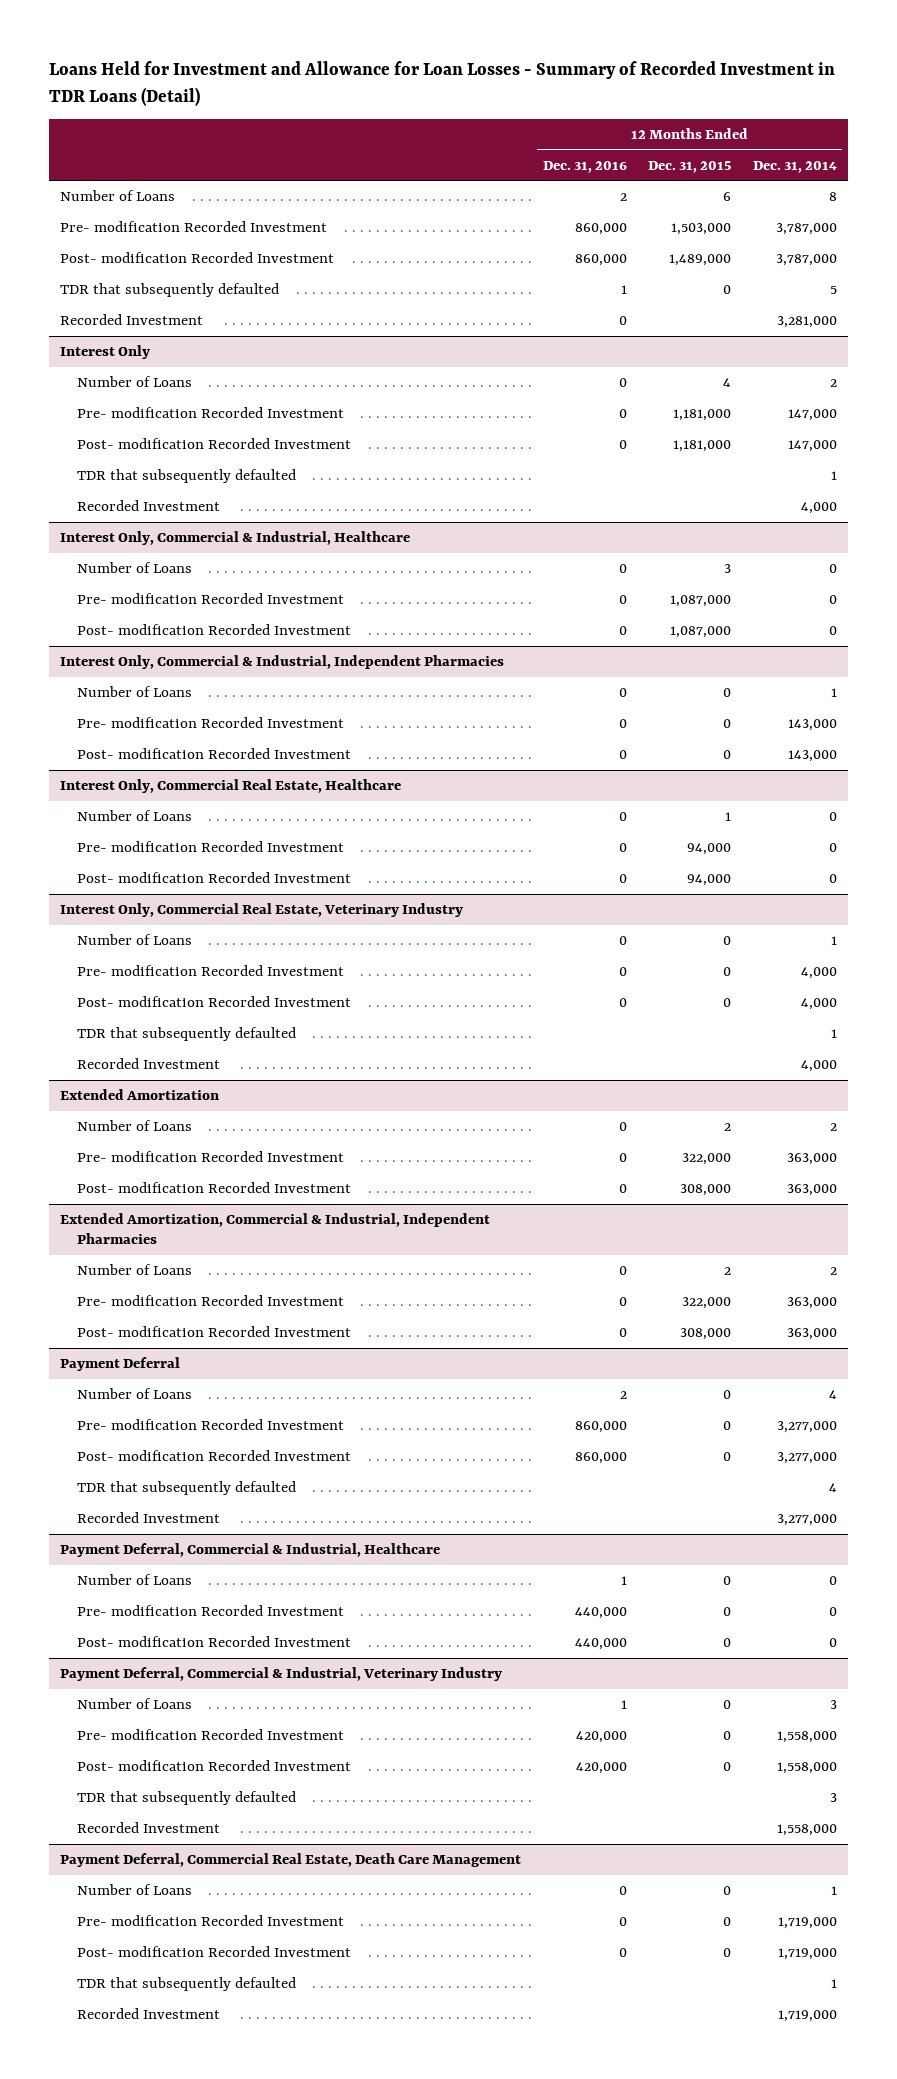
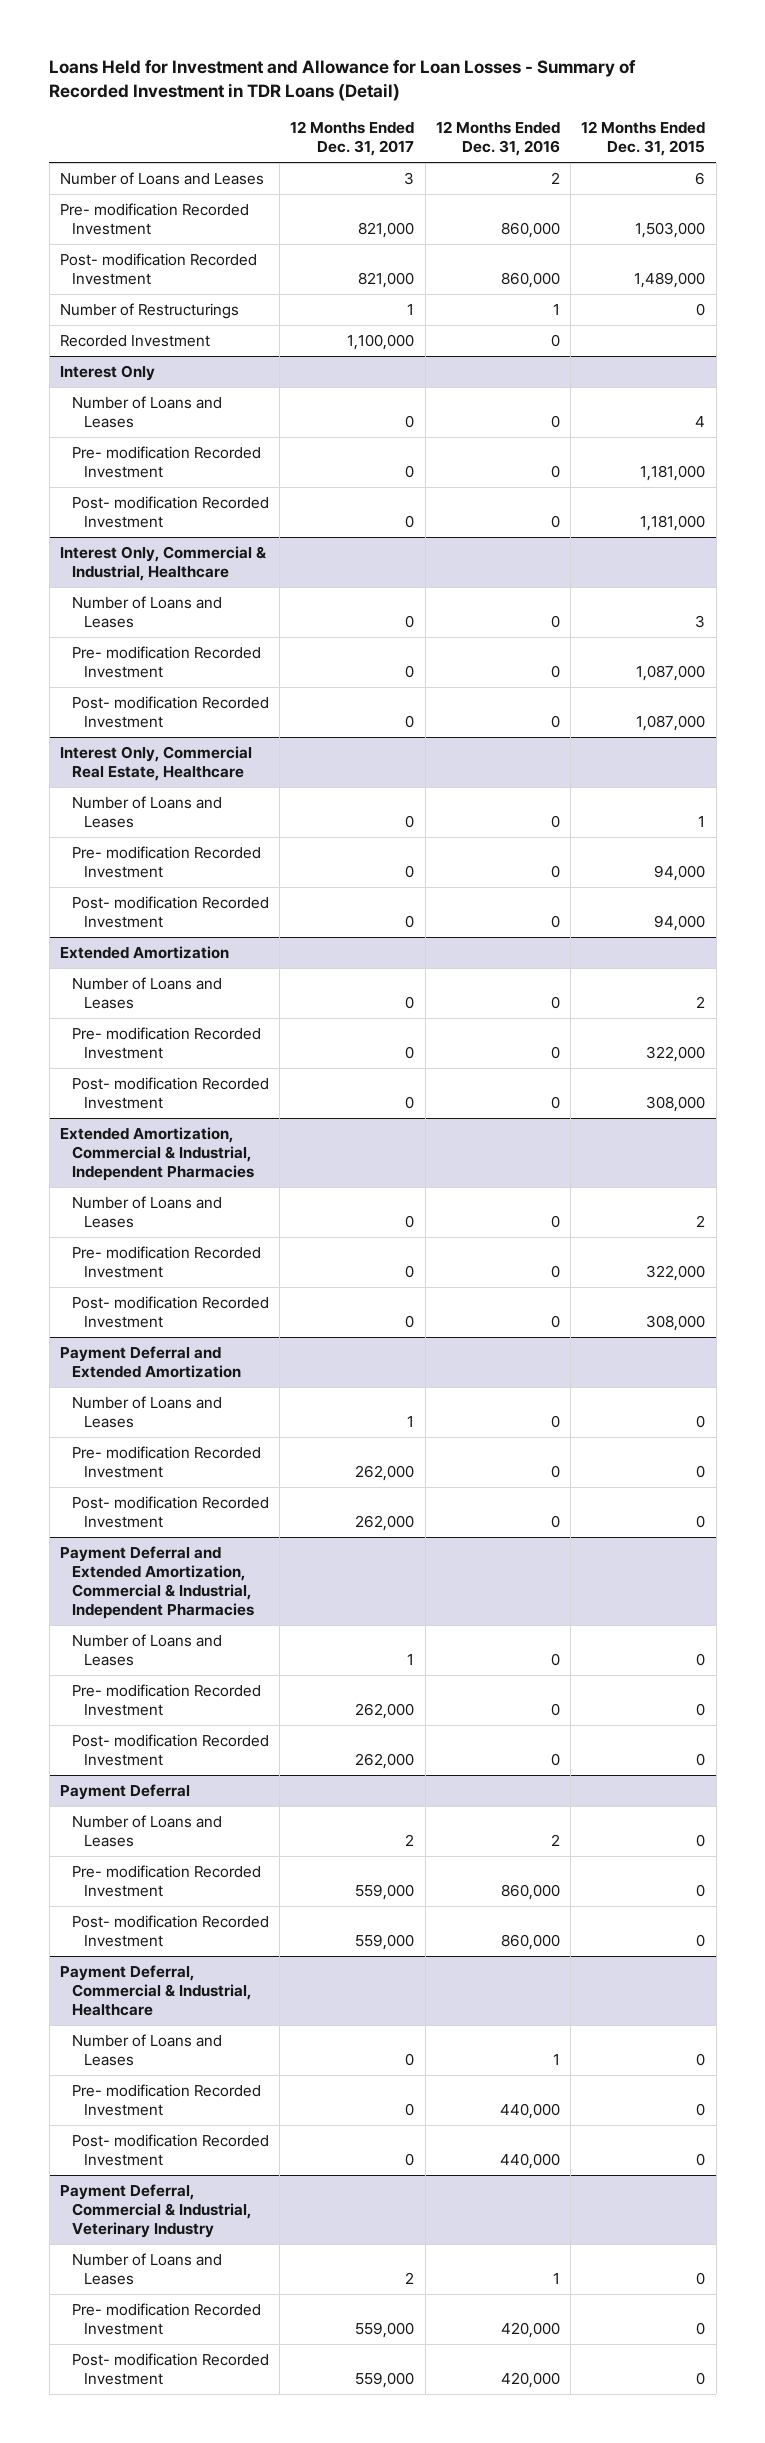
- | 12 Months Ended Dec. 31, 2016 | 12 Months Ended Dec. 31, 2015 | 12 Months Ended Dec. 31, 2014
+ | 12 Months Ended Dec. 31, 2017 | 12 Months Ended Dec. 31, 2016 | 12 Months Ended Dec. 31, 2015
- Number of Loans | 2 | 6 | 8
+ Number of Loans and Leases | 3 | 2 | 6
- TDR that subsequently defaulted | 1 | 0 | 5
+ Number of Restructurings | 1 | 1 | 0
@ Interest Only
- Number of Loans | 0 | 4 | 2
+ Number of Loans and Leases | 0 | 0 | 4
- TDR that subsequently defaulted | | | 1
- Recorded Investment | | | 4,000
@ Interest Only, Commercial & Industrial, Healthcare
- Number of Loans | 0 | 3 | 0
+ Number of Loans and Leases | 0 | 0 | 3
- Interest Only, Commercial & Industrial, Independent Pharmacies
- Number of Loans | 0 | 0 | 1
- Pre- modification Recorded Investment | 0 | 0 | 143,000
- Post- modification Recorded Investment | 0 | 0 | 143,000
@ Interest Only, Commercial Real Estate, Healthcare
- Number of Loans | 0 | 1 | 0
+ Number of Loans and Leases | 0 | 0 | 1
- Interest Only, Commercial Real Estate, Veterinary Industry
- Number of Loans | 0 | 0 | 1
- Pre- modification Recorded Investment | 0 | 0 | 4,000
- Post- modification Recorded Investment | 0 | 0 | 4,000
- TDR that subsequently defaulted | | | 1
- Recorded Investment | | | 4,000
@ Extended Amortization
- Number of Loans | 0 | 2 | 2
+ Number of Loans and Leases | 0 | 0 | 2
@ Extended Amortization, Commercial & Industrial, Independent Pharmacies
- Number of Loans | 0 | 2 | 2
+ Number of Loans and Leases | 0 | 0 | 2
+ Payment Deferral and Extended Amortization
+ Number of Loans and Leases | 1 | 0 | 0
+ Pre- modification Recorded Investment | 262,000 | 0 | 0
+ Post- modification Recorded Investment | 262,000 | 0 | 0
+ Payment Deferral and Extended Amortization, Commercial & Industrial, Independent Pharmacies
+ Number of Loans and Leases | 1 | 0 | 0
+ Pre- modification Recorded Investment | 262,000 | 0 | 0
+ Post- modification Recorded Investment | 262,000 | 0 | 0
@ Payment Deferral
- Number of Loans | 2 | 0 | 4
+ Number of Loans and Leases | 2 | 2 | 0
- TDR that subsequently defaulted | | | 4
- Recorded Investment | | | 3,277,000
@ Payment Deferral, Commercial & Industrial, Healthcare
- Number of Loans | 1 | 0 | 0
+ Number of Loans and Leases | 0 | 1 | 0
@ Payment Deferral, Commercial & Industrial, Veterinary Industry
- Number of Loans | 1 | 0 | 3
+ Number of Loans and Leases | 2 | 1 | 0
- TDR that subsequently defaulted | | | 3
- Recorded Investment | | | 1,558,000
- Payment Deferral, Commercial Real Estate, Death Care Management
- Number of Loans | 0 | 0 | 1
- Pre- modification Recorded Investment | 0 | 0 | 1,719,000
- Post- modification Recorded Investment | 0 | 0 | 1,719,000
- TDR that subsequently defaulted | | | 1
- Recorded Investment | | | 1,719,000

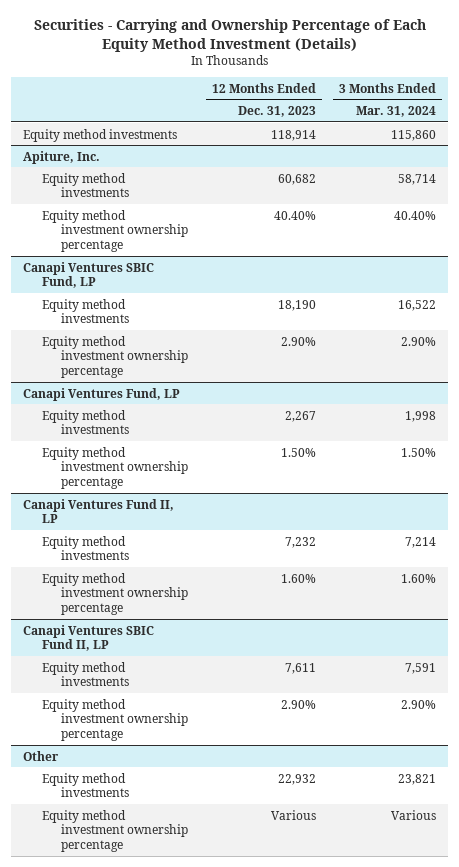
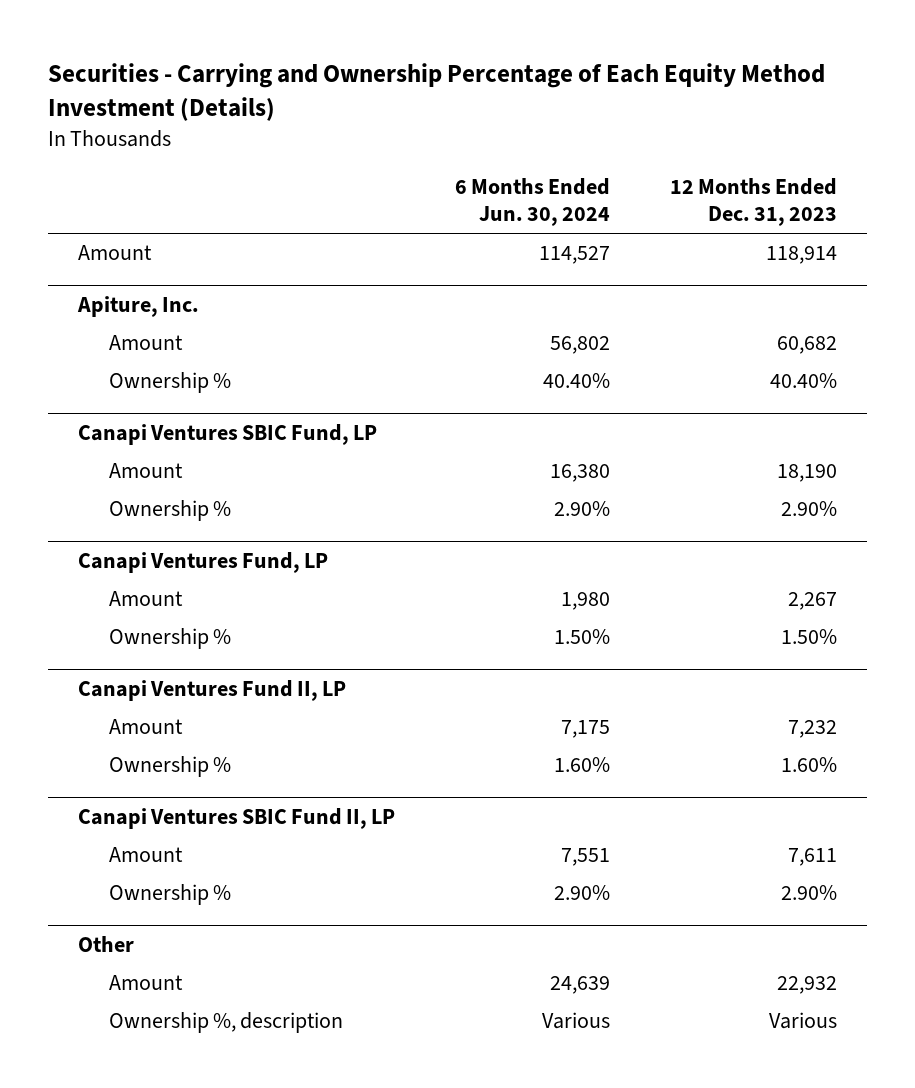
- | 12 Months Ended Dec. 31, 2023 | 3 Months Ended Mar. 31, 2024
+ | 6 Months Ended Jun. 30, 2024 | 12 Months Ended Dec. 31, 2023
- Equity method investments | 118,914 | 115,860
+ Amount | 114,527 | 118,914
@ Apiture, Inc.
- Equity method investments | 60,682 | 58,714
- Equity method investment ownership percentage | 40.40% | 40.40%
+ Amount | 56,802 | 60,682
+ Ownership % | 40.40% | 40.40%
@ Canapi Ventures SBIC Fund, LP
- Equity method investments | 18,190 | 16,522
- Equity method investment ownership percentage | 2.90% | 2.90%
+ Amount | 16,380 | 18,190
+ Ownership % | 2.90% | 2.90%
@ Canapi Ventures Fund, LP
- Equity method investments | 2,267 | 1,998
- Equity method investment ownership percentage | 1.50% | 1.50%
+ Amount | 1,980 | 2,267
+ Ownership % | 1.50% | 1.50%
@ Canapi Ventures Fund II, LP
- Equity method investments | 7,232 | 7,214
- Equity method investment ownership percentage | 1.60% | 1.60%
+ Amount | 7,175 | 7,232
+ Ownership % | 1.60% | 1.60%
@ Canapi Ventures SBIC Fund II, LP
- Equity method investments | 7,611 | 7,591
- Equity method investment ownership percentage | 2.90% | 2.90%
+ Amount | 7,551 | 7,611
+ Ownership % | 2.90% | 2.90%
@ Other
- Equity method investments | 22,932 | 23,821
- Equity method investment ownership percentage | Various | Various
+ Amount | 24,639 | 22,932
+ Ownership %, description | Various | Various

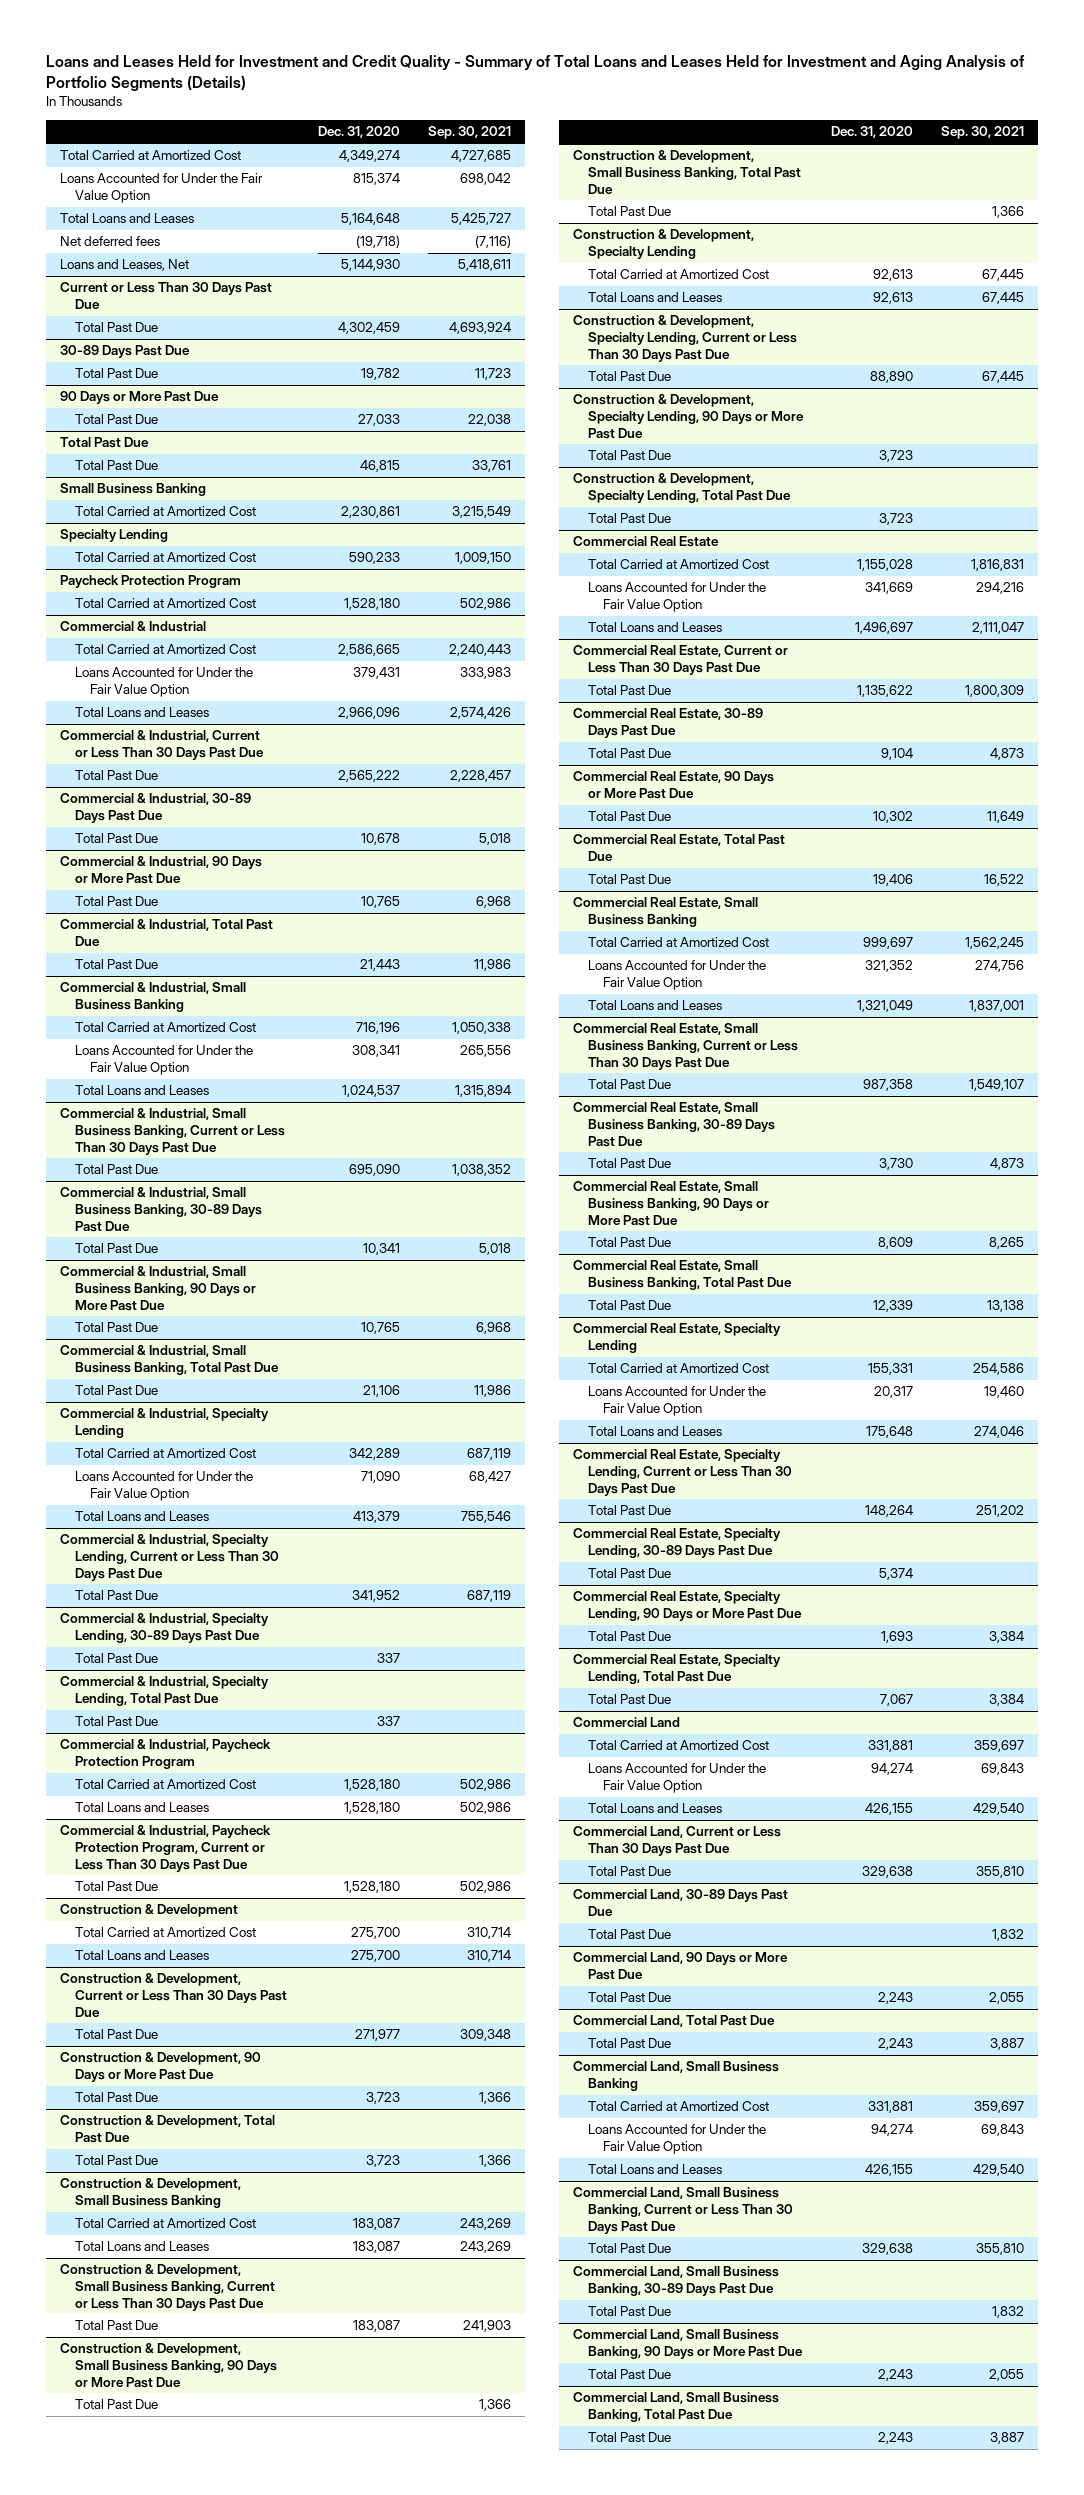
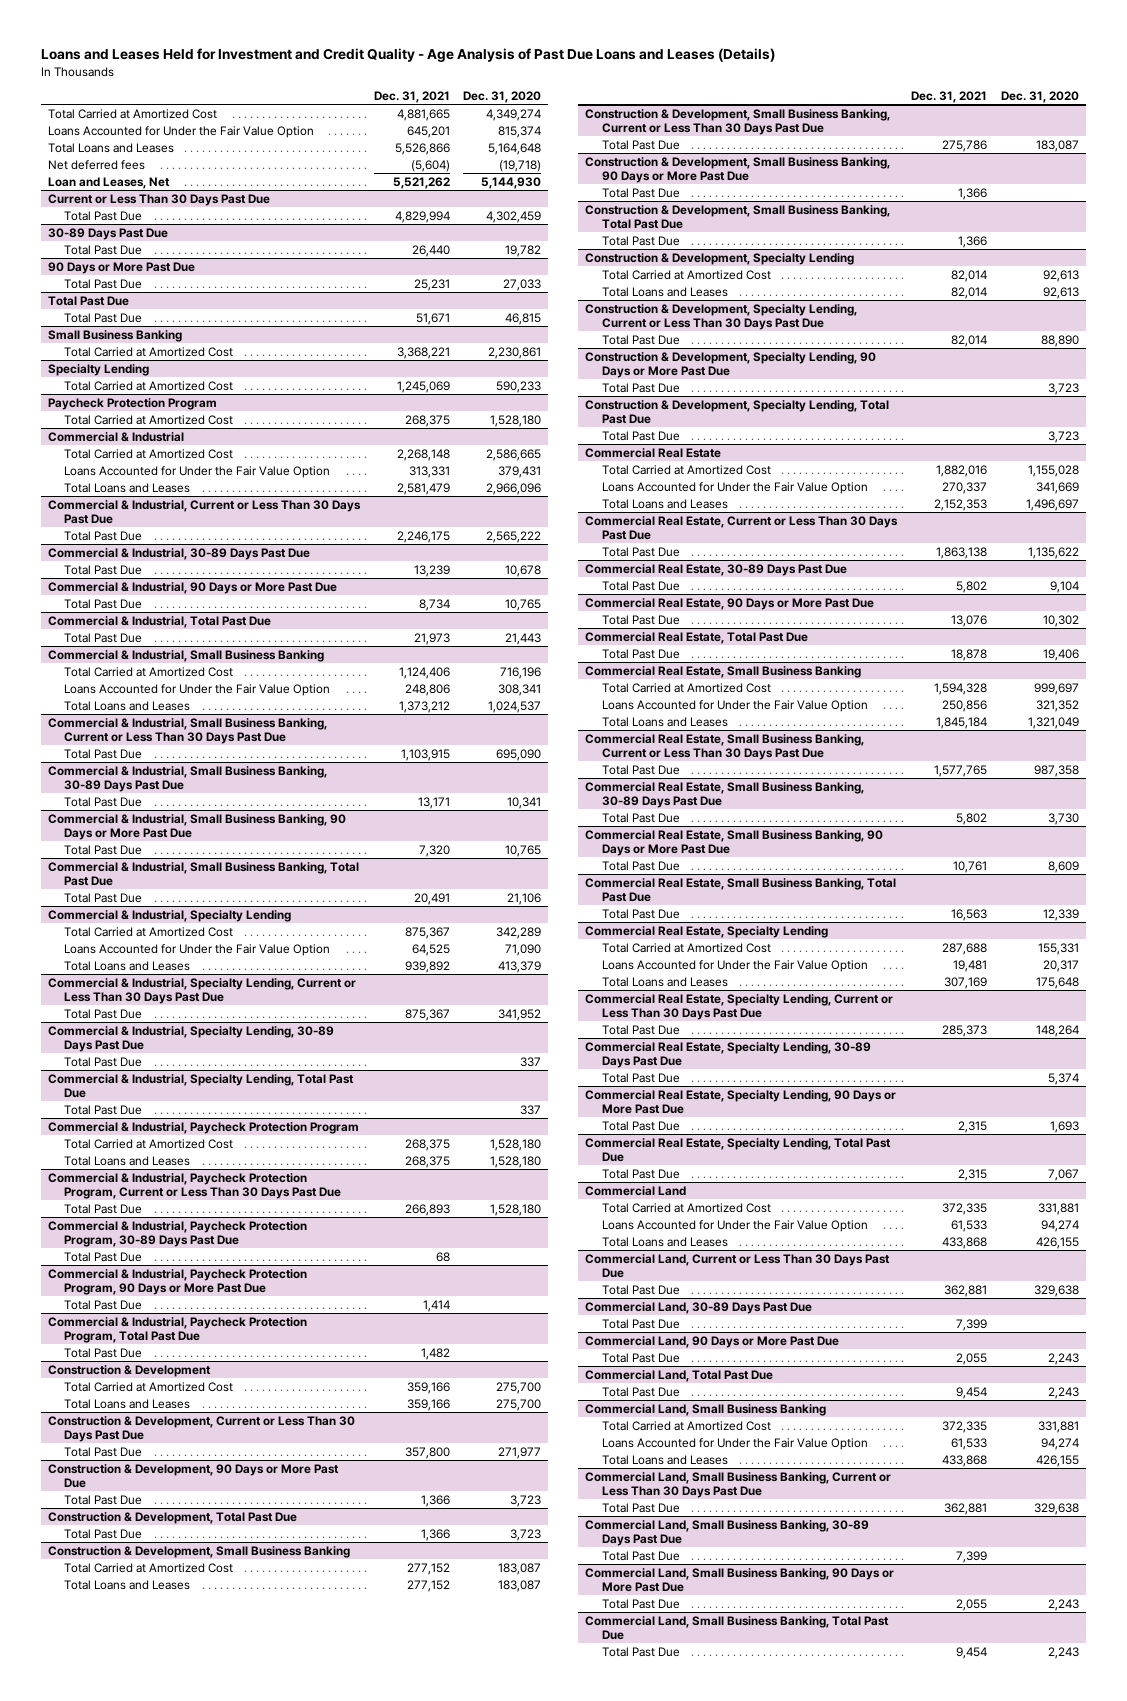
- Loans and Leases Held for Investment and Credit Quality - Summary of Total Loans and Leases Held for Investment and Aging Analysis of Portfolio Segments (Details)
+ Loans and Leases Held for Investment and Credit Quality - Age Analysis of Past Due Loans and Leases (Details)
- | Dec. 31, 2020 | Sep. 30, 2021
+ | Dec. 31, 2021 | Dec. 31, 2020
- Loans and Leases, Net | 5,144,930 | 5,418,611
+ Loan and Leases, Net | 5,521,262 | 5,144,930
+ Commercial & Industrial, Paycheck Protection Program, 30-89 Days Past Due
+ Total Past Due | 68 |
+ Commercial & Industrial, Paycheck Protection Program, 90 Days or More Past Due
+ Total Past Due | 1,414 |
+ Commercial & Industrial, Paycheck Protection Program, Total Past Due
+ Total Past Due | 1,482 |

